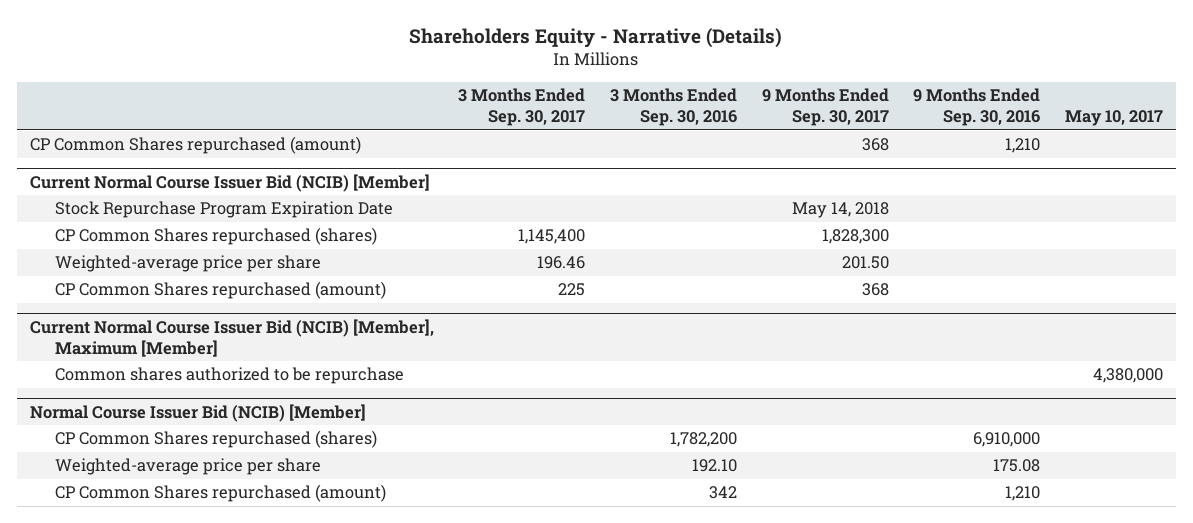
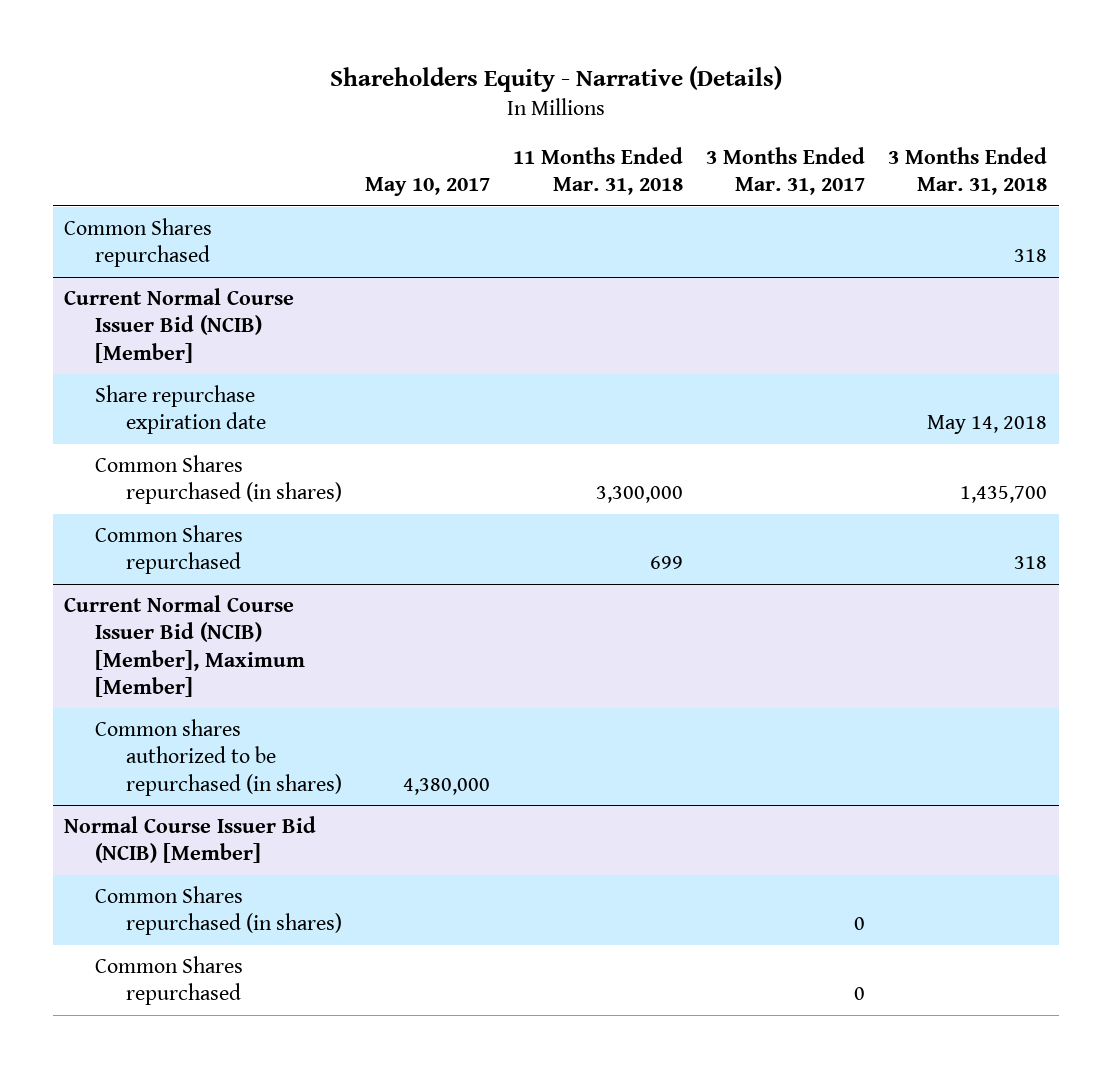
- | 3 Months Ended Sep. 30, 2017 | 3 Months Ended Sep. 30, 2016 | 9 Months Ended Sep. 30, 2017 | 9 Months Ended Sep. 30, 2016 | May 10, 2017
+ | May 10, 2017 | 11 Months Ended Mar. 31, 2018 | 3 Months Ended Mar. 31, 2017 | 3 Months Ended Mar. 31, 2018
- CP Common Shares repurchased (amount) | | | 368 | 1,210 |
+ Common Shares repurchased | | | | 318
@ Current Normal Course Issuer Bid (NCIB) [Member]
- Stock Repurchase Program Expiration Date | | | May 14, 2018 | |
- CP Common Shares repurchased (shares) | 1,145,400 | | 1,828,300 | |
- Weighted-average price per share | 196.46 | | 201.50 | |
- CP Common Shares repurchased (amount) | 225 | | 368 | |
+ Share repurchase expiration date | | | | May 14, 2018
+ Common Shares repurchased (in shares) | | 3,300,000 | | 1,435,700
+ Common Shares repurchased | | 699 | | 318
@ Current Normal Course Issuer Bid (NCIB) [Member], Maximum [Member]
- Common shares authorized to be repurchase | | | | | 4,380,000
+ Common shares authorized to be repurchased (in shares) | 4,380,000 | | |
@ Normal Course Issuer Bid (NCIB) [Member]
- CP Common Shares repurchased (shares) | | 1,782,200 | | 6,910,000 |
- Weighted-average price per share | | 192.10 | | 175.08 |
- CP Common Shares repurchased (amount) | | 342 | | 1,210 |
+ Common Shares repurchased (in shares) | | | 0 |
+ Common Shares repurchased | | | 0 |

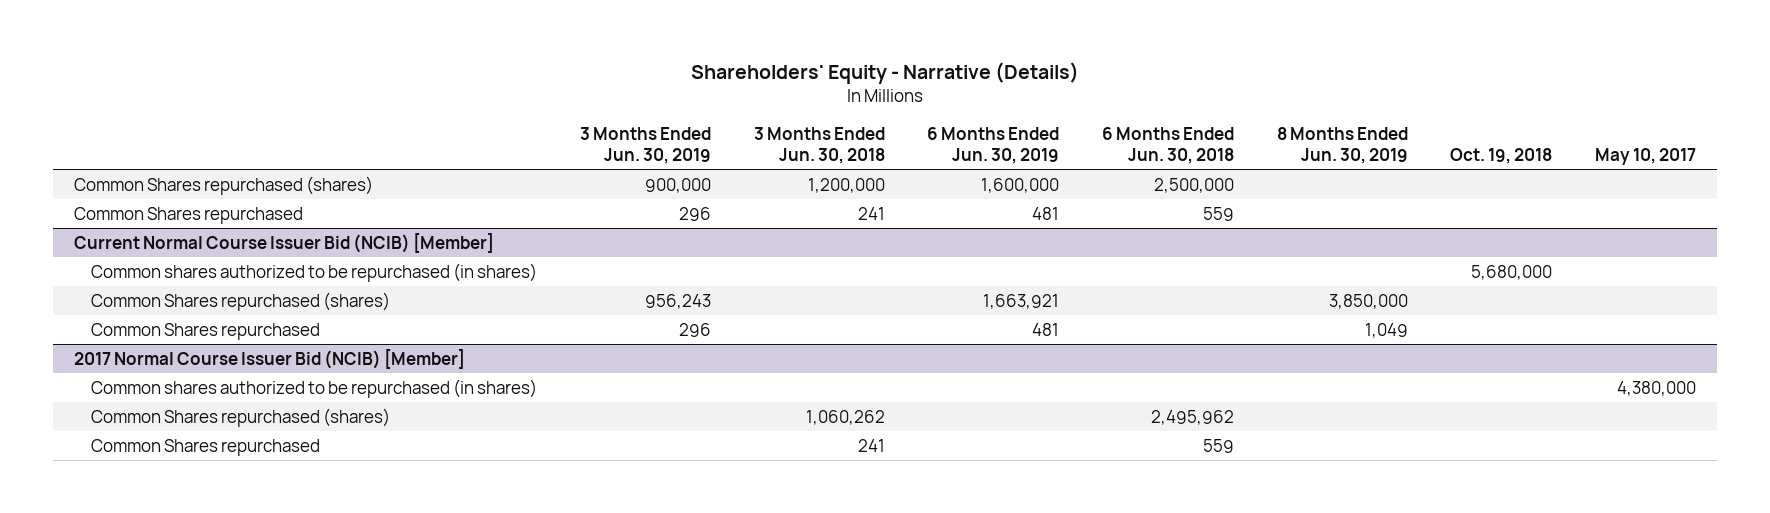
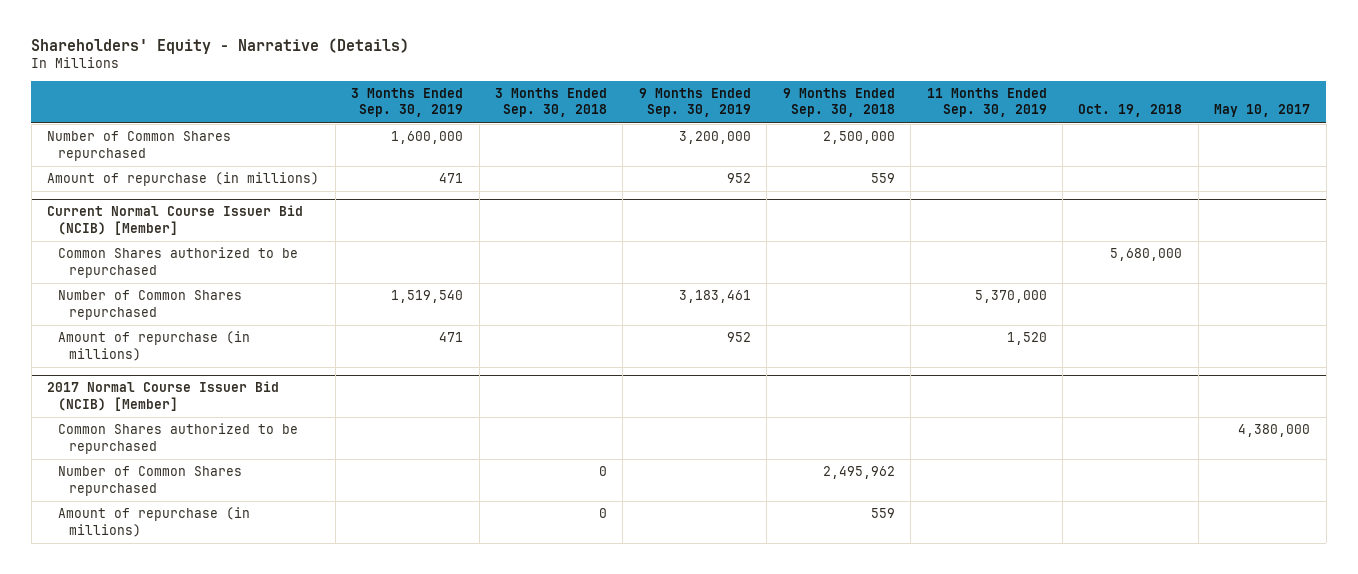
- | 3 Months Ended Jun. 30, 2019 | 3 Months Ended Jun. 30, 2018 | 6 Months Ended Jun. 30, 2019 | 6 Months Ended Jun. 30, 2018 | 8 Months Ended Jun. 30, 2019 | Oct. 19, 2018 | May 10, 2017
+ | 3 Months Ended Sep. 30, 2019 | 3 Months Ended Sep. 30, 2018 | 9 Months Ended Sep. 30, 2019 | 9 Months Ended Sep. 30, 2018 | 11 Months Ended Sep. 30, 2019 | Oct. 19, 2018 | May 10, 2017
- Common Shares repurchased (shares) | 900,000 | 1,200,000 | 1,600,000 | 2,500,000 | | |
- Common Shares repurchased | 296 | 241 | 481 | 559 | | |
+ Number of Common Shares repurchased | 1,600,000 | | 3,200,000 | 2,500,000 | | |
+ Amount of repurchase (in millions) | 471 | | 952 | 559 | | |
@ Current Normal Course Issuer Bid (NCIB) [Member]
- Common shares authorized to be repurchased (in shares) | | | | | | 5,680,000 |
- Common Shares repurchased (shares) | 956,243 | | 1,663,921 | | 3,850,000 | |
- Common Shares repurchased | 296 | | 481 | | 1,049 | |
+ Common Shares authorized to be repurchased | | | | | | 5,680,000 |
+ Number of Common Shares repurchased | 1,519,540 | | 3,183,461 | | 5,370,000 | |
+ Amount of repurchase (in millions) | 471 | | 952 | | 1,520 | |
@ 2017 Normal Course Issuer Bid (NCIB) [Member]
- Common shares authorized to be repurchased (in shares) | | | | | | | 4,380,000
- Common Shares repurchased (shares) | | 1,060,262 | | 2,495,962 | | |
- Common Shares repurchased | | 241 | | 559 | | |
+ Common Shares authorized to be repurchased | | | | | | | 4,380,000
+ Number of Common Shares repurchased | | 0 | | 2,495,962 | | |
+ Amount of repurchase (in millions) | | 0 | | 559 | | |

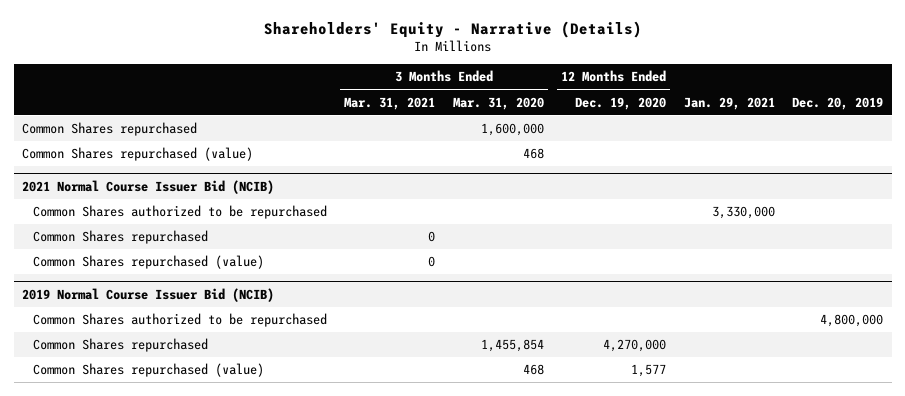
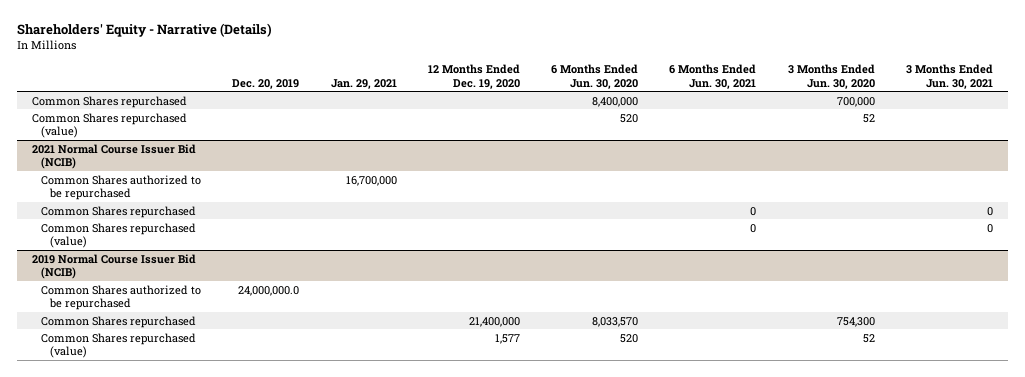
- | 3 Months Ended Mar. 31, 2021 | 3 Months Ended Mar. 31, 2020 | 12 Months Ended Dec. 19, 2020 | Jan. 29, 2021 | Dec. 20, 2019
+ | Dec. 20, 2019 | Jan. 29, 2021 | 12 Months Ended Dec. 19, 2020 | 6 Months Ended Jun. 30, 2020 | 6 Months Ended Jun. 30, 2021 | 3 Months Ended Jun. 30, 2020 | 3 Months Ended Jun. 30, 2021
@ 2021 Normal Course Issuer Bid (NCIB)
- Common Shares authorized to be repurchased | | | | 3,330,000 |
+ Common Shares authorized to be repurchased | | 16,700,000 | | | | |
@ 2019 Normal Course Issuer Bid (NCIB)
- Common Shares authorized to be repurchased | | | | | 4,800,000
- Common Shares repurchased | | 1,455,854 | 4,270,000 | |
+ Common Shares authorized to be repurchased | 24,000,000.0 | | | | | |
+ Common Shares repurchased | | | 21,400,000 | 8,033,570 | | 754,300 |

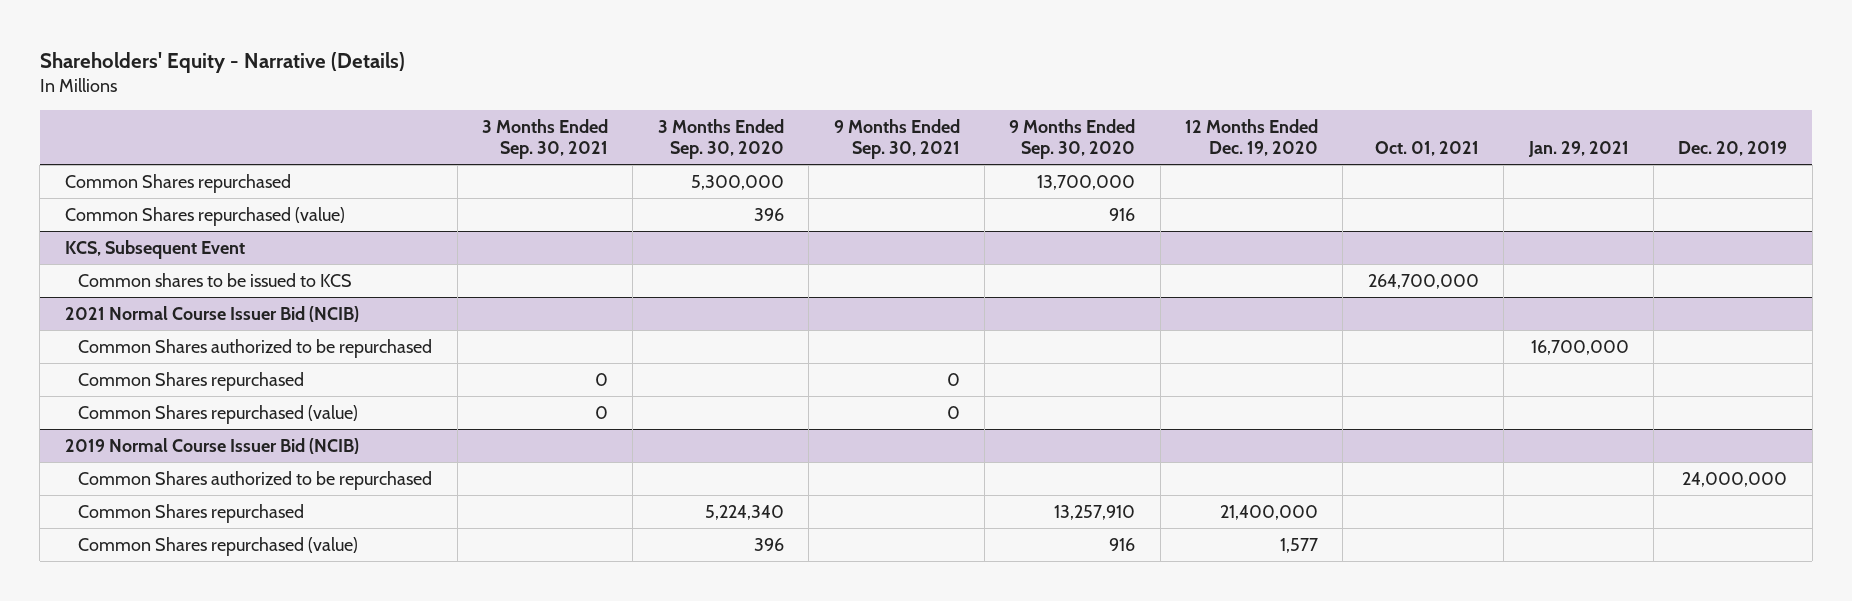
- | Dec. 20, 2019 | Jan. 29, 2021 | 12 Months Ended Dec. 19, 2020 | 6 Months Ended Jun. 30, 2020 | 6 Months Ended Jun. 30, 2021 | 3 Months Ended Jun. 30, 2020 | 3 Months Ended Jun. 30, 2021
+ | 3 Months Ended Sep. 30, 2021 | 3 Months Ended Sep. 30, 2020 | 9 Months Ended Sep. 30, 2021 | 9 Months Ended Sep. 30, 2020 | 12 Months Ended Dec. 19, 2020 | Oct. 01, 2021 | Jan. 29, 2021 | Dec. 20, 2019
+ KCS, Subsequent Event
+ Common shares to be issued to KCS | | | | | | 264,700,000 | |
@ 2019 Normal Course Issuer Bid (NCIB)
- Common Shares authorized to be repurchased | 24,000,000.0 | | | | | |
+ Common Shares authorized to be repurchased | | | | | | | | 24,000,000

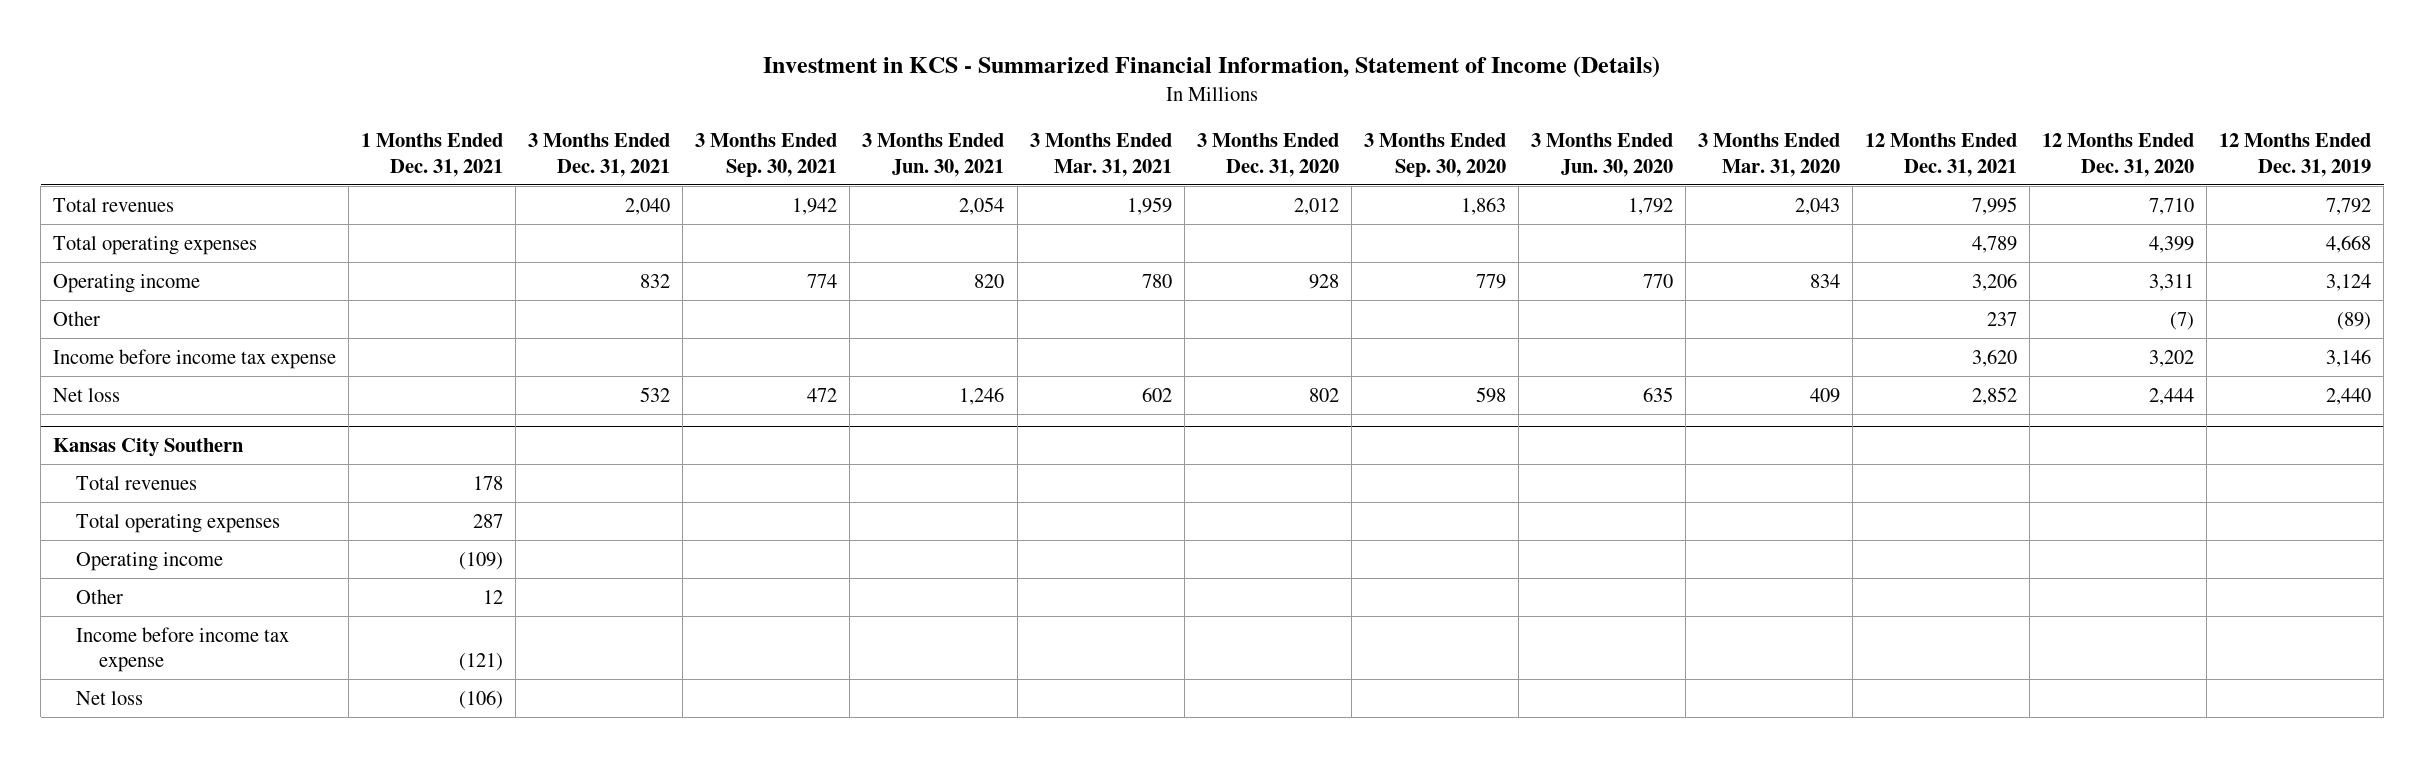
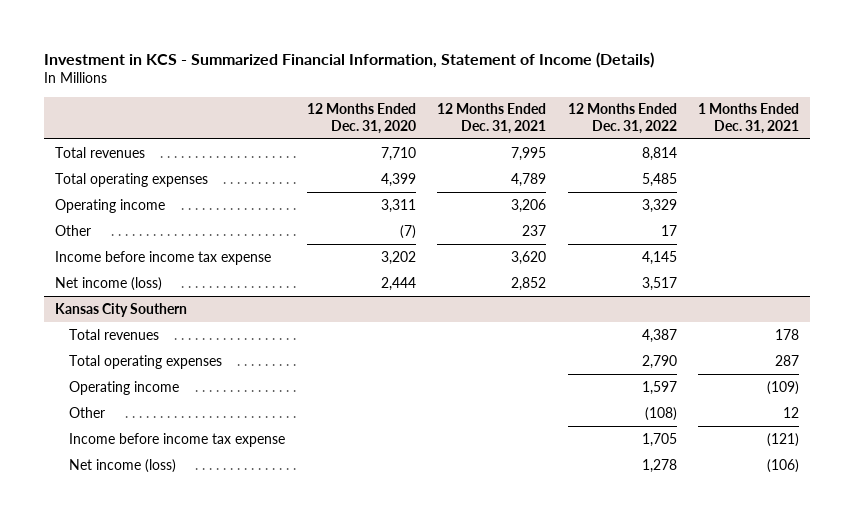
- | 1 Months Ended Dec. 31, 2021 | 3 Months Ended Dec. 31, 2021 | 3 Months Ended Sep. 30, 2021 | 3 Months Ended Jun. 30, 2021 | 3 Months Ended Mar. 31, 2021 | 3 Months Ended Dec. 31, 2020 | 3 Months Ended Sep. 30, 2020 | 3 Months Ended Jun. 30, 2020 | 3 Months Ended Mar. 31, 2020 | 12 Months Ended Dec. 31, 2021 | 12 Months Ended Dec. 31, 2020 | 12 Months Ended Dec. 31, 2019
+ | 12 Months Ended Dec. 31, 2020 | 12 Months Ended Dec. 31, 2021 | 12 Months Ended Dec. 31, 2022 | 1 Months Ended Dec. 31, 2021
- Net loss | | 532 | 472 | 1,246 | 602 | 802 | 598 | 635 | 409 | 2,852 | 2,444 | 2,440
+ Net income (loss) | 2,444 | 2,852 | 3,517 |
@ Kansas City Southern
- Net loss | (106) | | | | | | | | | | |
+ Net income (loss) | | | 1,278 | (106)

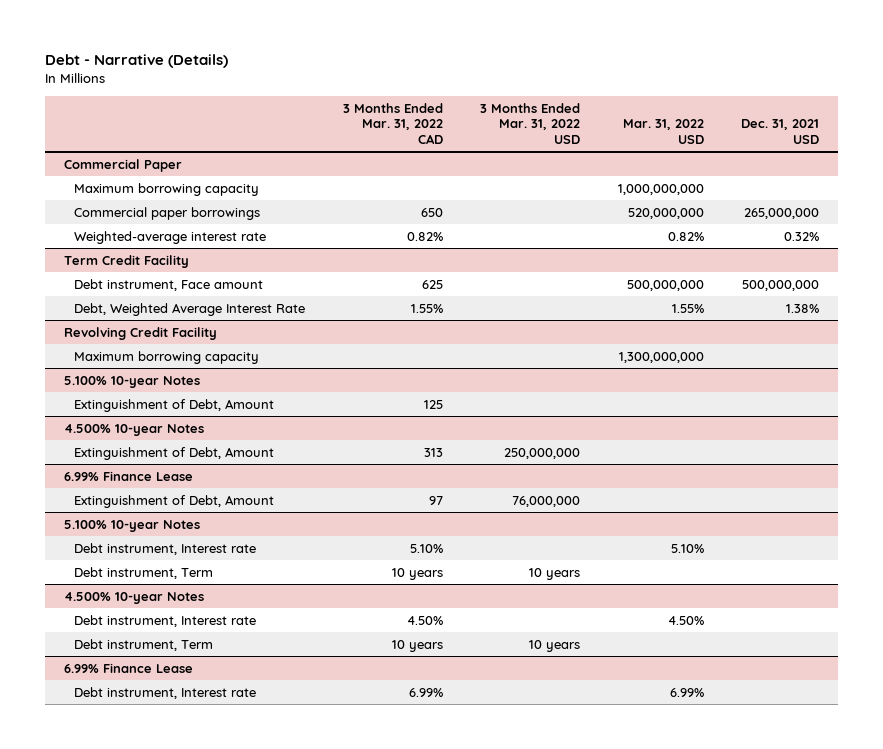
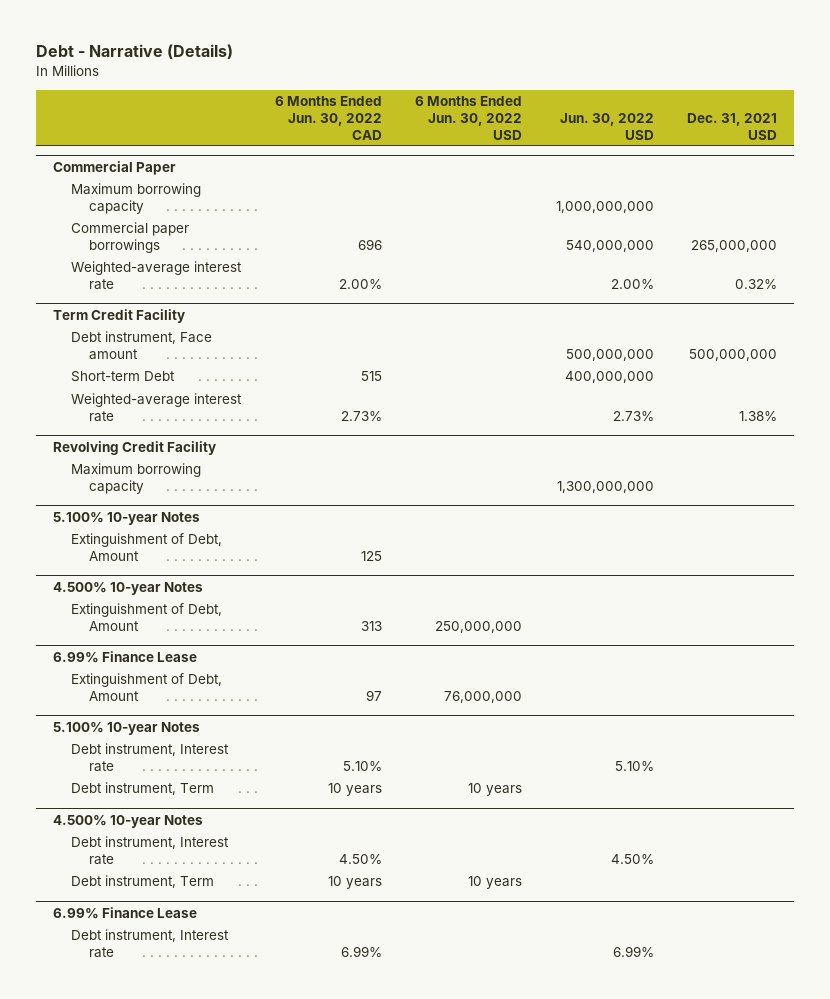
- | 3 Months Ended Mar. 31, 2022 CAD | 3 Months Ended Mar. 31, 2022 USD | Mar. 31, 2022 USD | Dec. 31, 2021 USD
+ | 6 Months Ended Jun. 30, 2022 CAD | 6 Months Ended Jun. 30, 2022 USD | Jun. 30, 2022 USD | Dec. 31, 2021 USD
@ Term Credit Facility
- Debt, Weighted Average Interest Rate | 1.55% | | 1.55% | 1.38%
+ Short-term Debt | 515 | | 400,000,000 |
+ Weighted-average interest rate | 2.73% | | 2.73% | 1.38%

